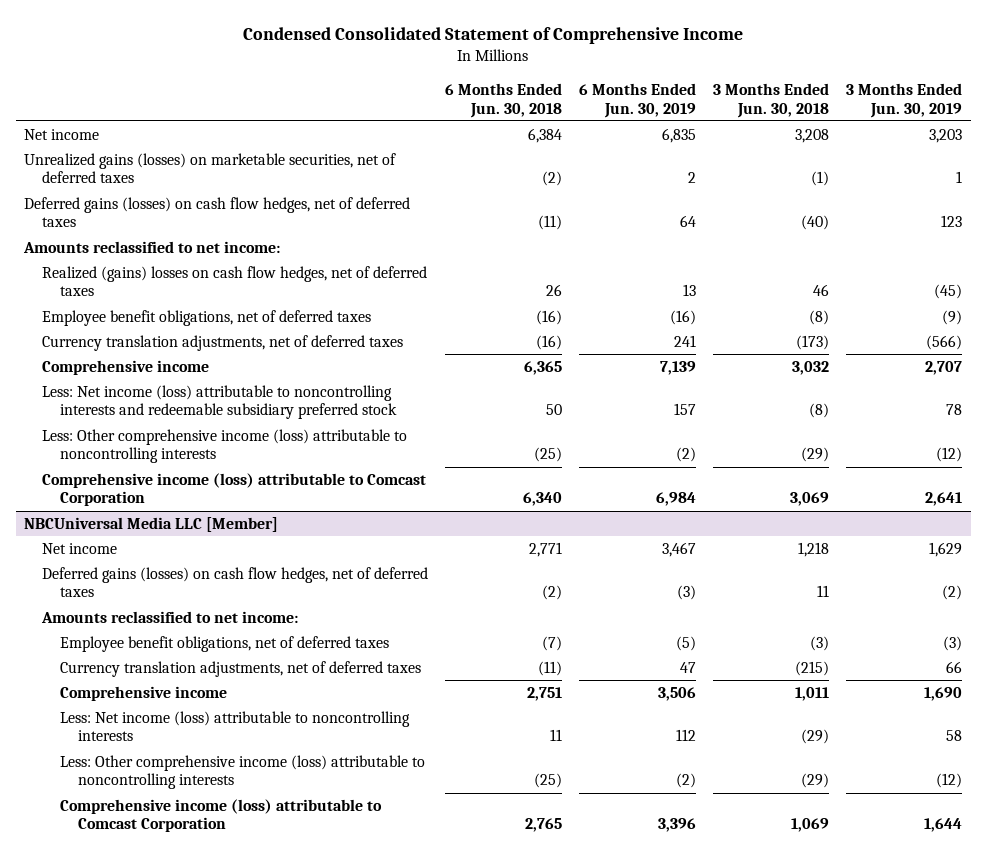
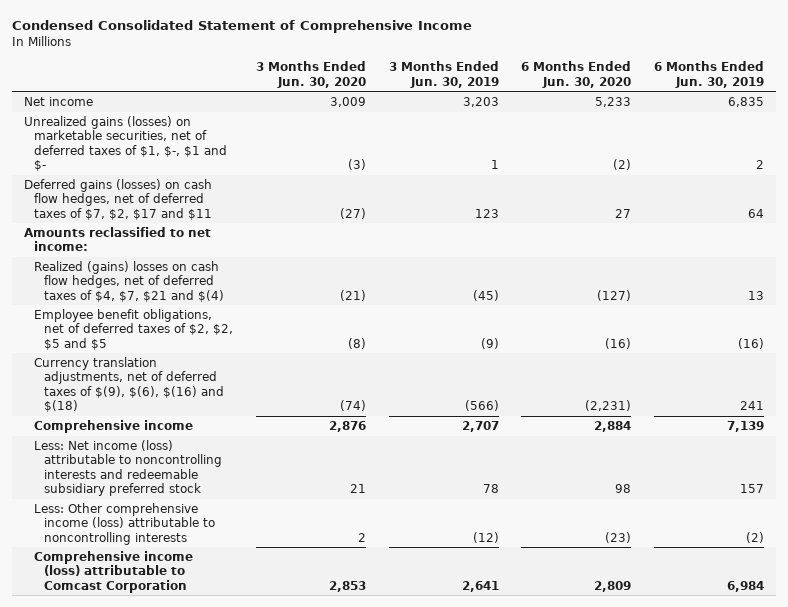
- | 6 Months Ended Jun. 30, 2018 | 6 Months Ended Jun. 30, 2019 | 3 Months Ended Jun. 30, 2018 | 3 Months Ended Jun. 30, 2019
+ | 3 Months Ended Jun. 30, 2020 | 3 Months Ended Jun. 30, 2019 | 6 Months Ended Jun. 30, 2020 | 6 Months Ended Jun. 30, 2019
- Unrealized gains (losses) on marketable securities, net of deferred taxes | (2) | 2 | (1) | 1
- Deferred gains (losses) on cash flow hedges, net of deferred taxes | (11) | 64 | (40) | 123
+ Unrealized gains (losses) on marketable securities, net of deferred taxes of $1, $-, $1 and $- | (3) | 1 | (2) | 2
+ Deferred gains (losses) on cash flow hedges, net of deferred taxes of $7, $2, $17 and $11 | (27) | 123 | 27 | 64
- Realized (gains) losses on cash flow hedges, net of deferred taxes | 26 | 13 | 46 | (45)
- Employee benefit obligations, net of deferred taxes | (16) | (16) | (8) | (9)
- Currency translation adjustments, net of deferred taxes | (16) | 241 | (173) | (566)
+ Realized (gains) losses on cash flow hedges, net of deferred taxes of $4, $7, $21 and $(4) | (21) | (45) | (127) | 13
+ Employee benefit obligations, net of deferred taxes of $2, $2, $5 and $5 | (8) | (9) | (16) | (16)
+ Currency translation adjustments, net of deferred taxes of $(9), $(6), $(16) and $(18) | (74) | (566) | (2,231) | 241
- NBCUniversal Media LLC [Member]
- Net income | 2,771 | 3,467 | 1,218 | 1,629
- Deferred gains (losses) on cash flow hedges, net of deferred taxes | (2) | (3) | 11 | (2)
- Amounts reclassified to net income:
- Employee benefit obligations, net of deferred taxes | (7) | (5) | (3) | (3)
- Currency translation adjustments, net of deferred taxes | (11) | 47 | (215) | 66
- Comprehensive income | 2,751 | 3,506 | 1,011 | 1,690
- Less: Net income (loss) attributable to noncontrolling interests | 11 | 112 | (29) | 58
- Less: Other comprehensive income (loss) attributable to noncontrolling interests | (25) | (2) | (29) | (12)
- Comprehensive income (loss) attributable to Comcast Corporation | 2,765 | 3,396 | 1,069 | 1,644

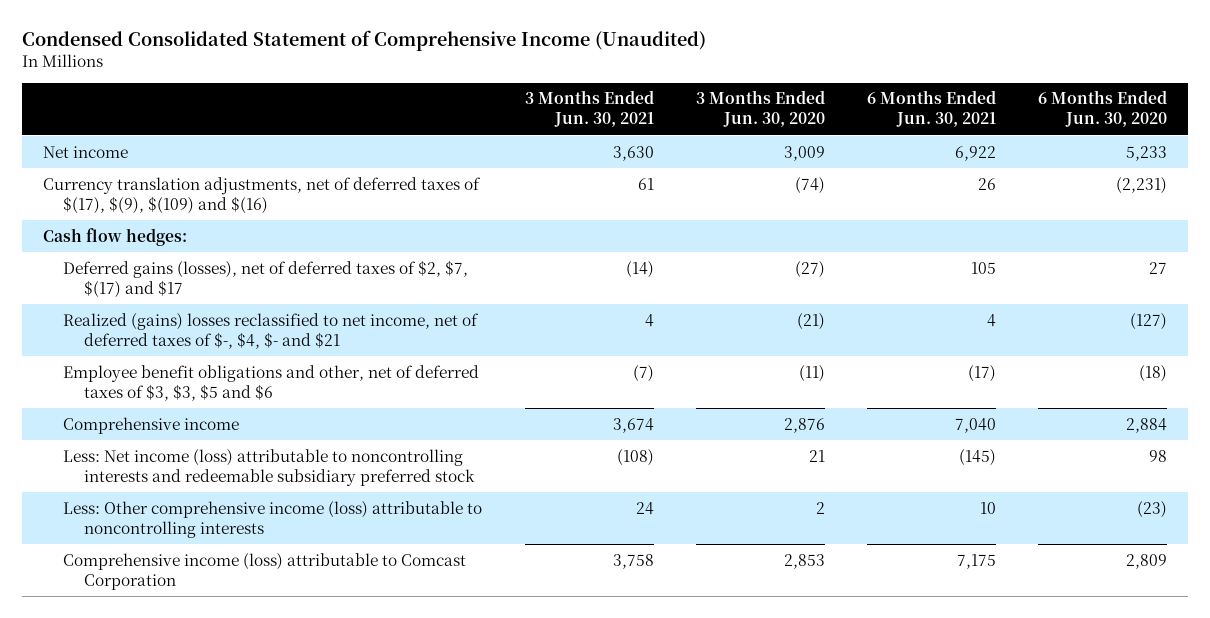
- Condensed Consolidated Statement of Comprehensive Income
+ Condensed Consolidated Statement of Comprehensive Income (Unaudited)
- | 3 Months Ended Jun. 30, 2020 | 3 Months Ended Jun. 30, 2019 | 6 Months Ended Jun. 30, 2020 | 6 Months Ended Jun. 30, 2019
+ | 3 Months Ended Jun. 30, 2021 | 3 Months Ended Jun. 30, 2020 | 6 Months Ended Jun. 30, 2021 | 6 Months Ended Jun. 30, 2020
- Unrealized gains (losses) on marketable securities, net of deferred taxes of $1, $-, $1 and $- | (3) | 1 | (2) | 2
- Deferred gains (losses) on cash flow hedges, net of deferred taxes of $7, $2, $17 and $11 | (27) | 123 | 27 | 64
- Amounts reclassified to net income:
- Realized (gains) losses on cash flow hedges, net of deferred taxes of $4, $7, $21 and $(4) | (21) | (45) | (127) | 13
- Employee benefit obligations, net of deferred taxes of $2, $2, $5 and $5 | (8) | (9) | (16) | (16)
- Currency translation adjustments, net of deferred taxes of $(9), $(6), $(16) and $(18) | (74) | (566) | (2,231) | 241
+ Currency translation adjustments, net of deferred taxes of $(17), $(9), $(109) and $(16) | 61 | (74) | 26 | (2,231)
+ Cash flow hedges:
+ Deferred gains (losses), net of deferred taxes of $2, $7, $(17) and $17 | (14) | (27) | 105 | 27
+ Realized (gains) losses reclassified to net income, net of deferred taxes of $-, $4, $- and $21 | 4 | (21) | 4 | (127)
+ Employee benefit obligations and other, net of deferred taxes of $3, $3, $5 and $6 | (7) | (11) | (17) | (18)

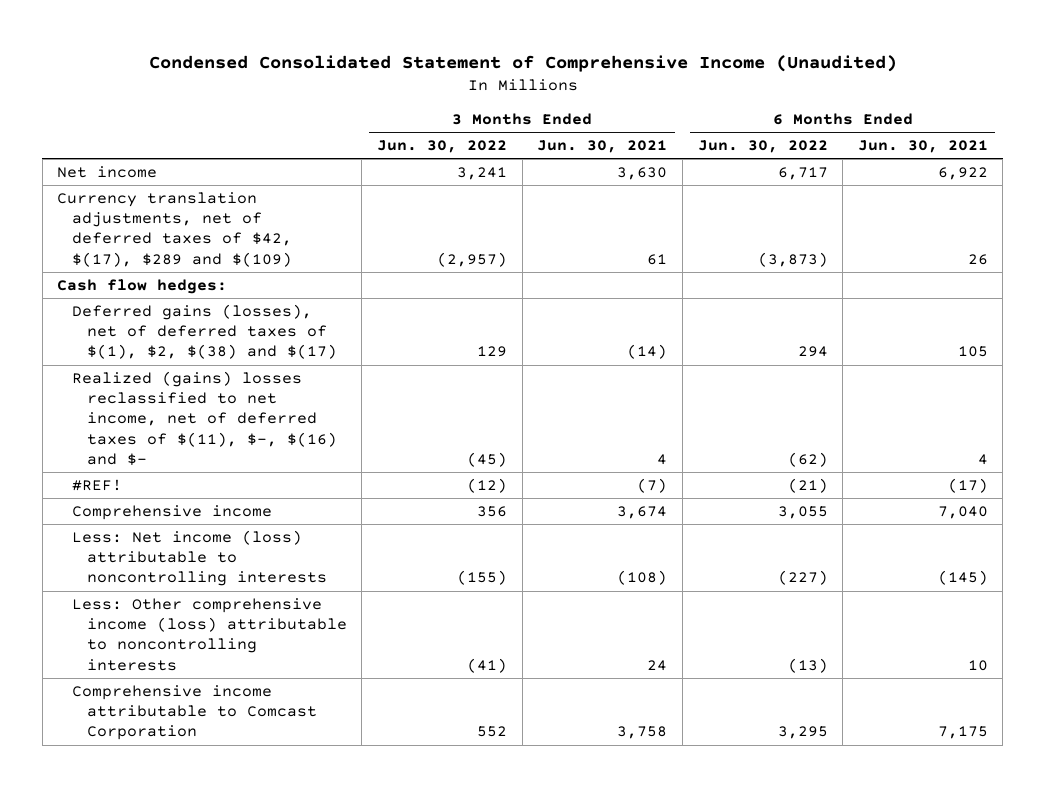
- | 3 Months Ended Jun. 30, 2021 | 3 Months Ended Jun. 30, 2020 | 6 Months Ended Jun. 30, 2021 | 6 Months Ended Jun. 30, 2020
+ | 3 Months Ended Jun. 30, 2022 | 3 Months Ended Jun. 30, 2021 | 6 Months Ended Jun. 30, 2022 | 6 Months Ended Jun. 30, 2021
- Currency translation adjustments, net of deferred taxes of $(17), $(9), $(109) and $(16) | 61 | (74) | 26 | (2,231)
+ Currency translation adjustments, net of deferred taxes of $42, $(17), $289 and $(109) | (2,957) | 61 | (3,873) | 26
- Deferred gains (losses), net of deferred taxes of $2, $7, $(17) and $17 | (14) | (27) | 105 | 27
- Realized (gains) losses reclassified to net income, net of deferred taxes of $-, $4, $- and $21 | 4 | (21) | 4 | (127)
- Employee benefit obligations and other, net of deferred taxes of $3, $3, $5 and $6 | (7) | (11) | (17) | (18)
+ Deferred gains (losses), net of deferred taxes of $(1), $2, $(38) and $(17) | 129 | (14) | 294 | 105
+ Realized (gains) losses reclassified to net income, net of deferred taxes of $(11), $-, $(16) and $- | (45) | 4 | (62) | 4
+ #REF! | (12) | (7) | (21) | (17)
- Less: Net income (loss) attributable to noncontrolling interests and redeemable subsidiary preferred stock | (108) | 21 | (145) | 98
+ Less: Net income (loss) attributable to noncontrolling interests | (155) | (108) | (227) | (145)
- Comprehensive income (loss) attributable to Comcast Corporation | 3,758 | 2,853 | 7,175 | 2,809
+ Comprehensive income attributable to Comcast Corporation | 552 | 3,758 | 3,295 | 7,175

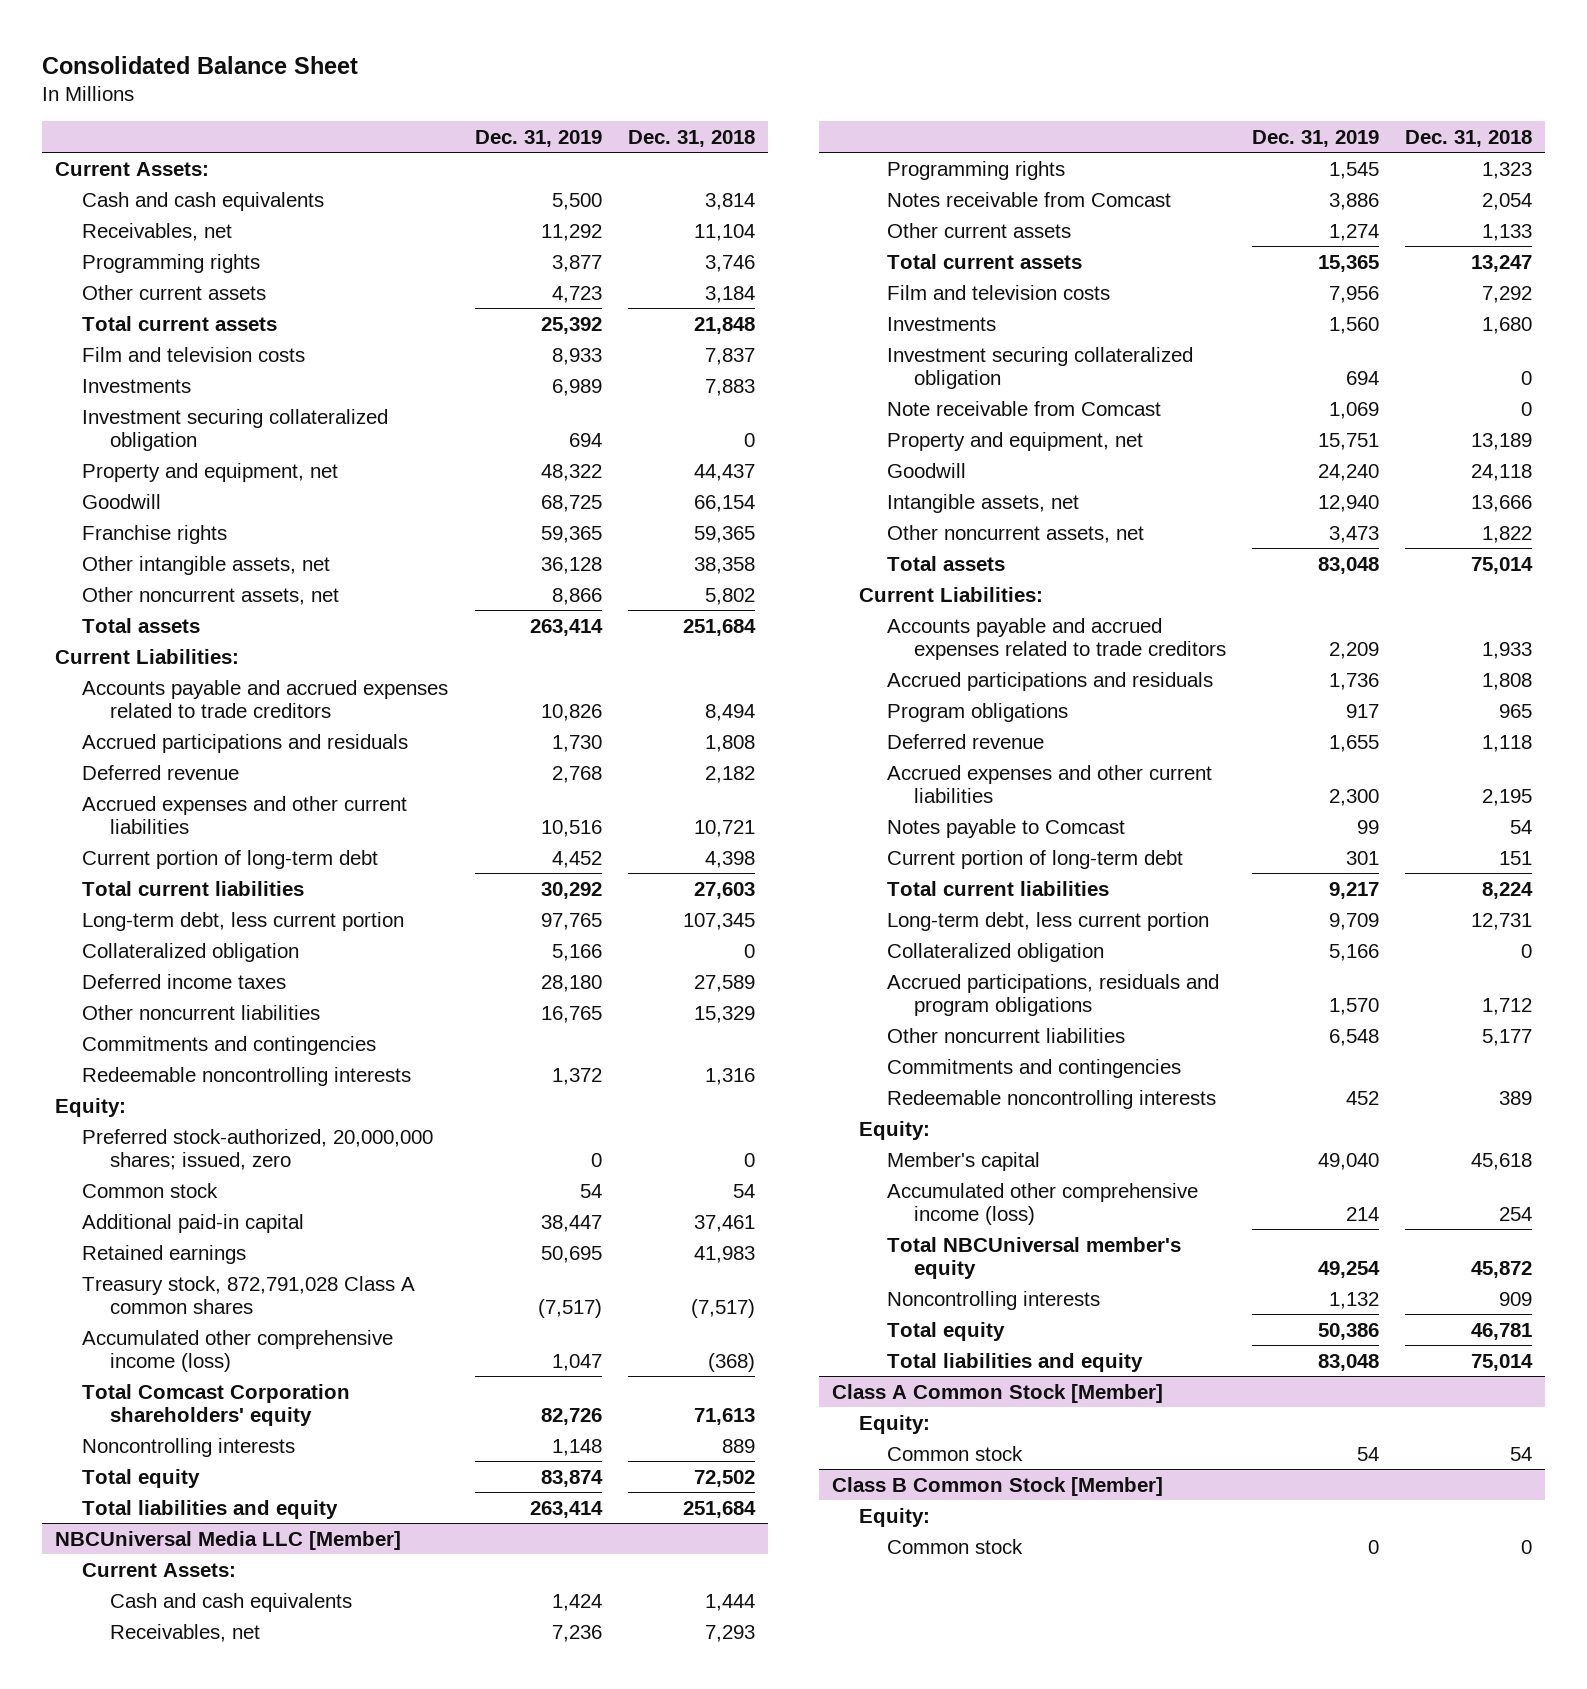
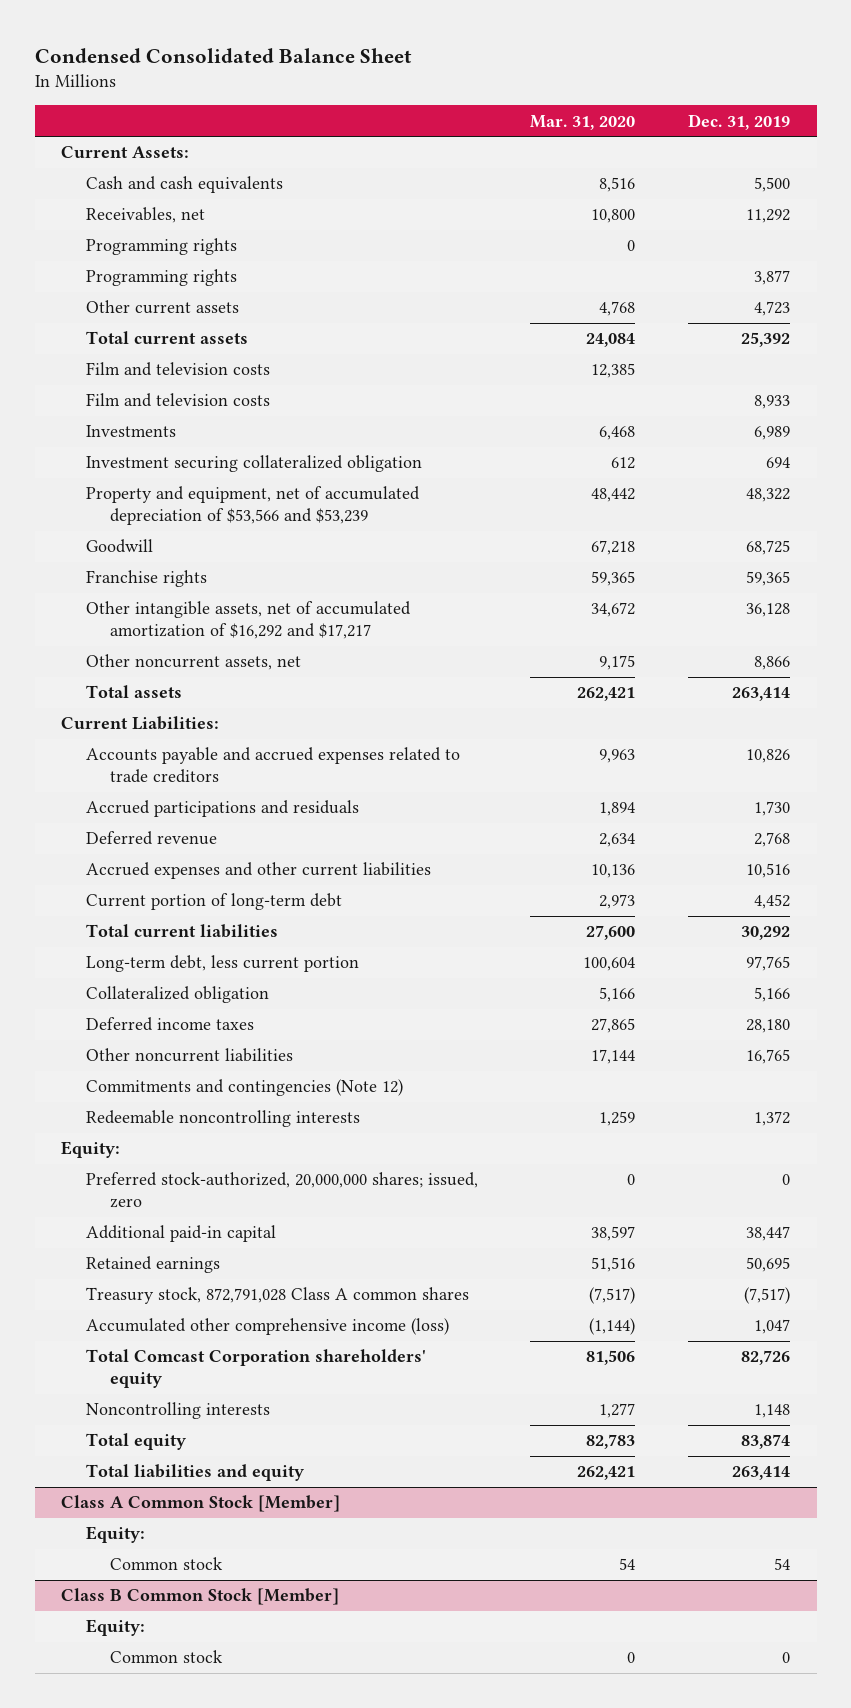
- Consolidated Balance Sheet
+ Condensed Consolidated Balance Sheet
- | Dec. 31, 2019 | Dec. 31, 2018
+ | Mar. 31, 2020 | Dec. 31, 2019
+ Programming rights | 0 |
+ Film and television costs | 12,385 |
- Property and equipment, net | 48,322 | 44,437
+ Property and equipment, net of accumulated depreciation of $53,566 and $53,239 | 48,442 | 48,322
- Other intangible assets, net | 36,128 | 38,358
+ Other intangible assets, net of accumulated amortization of $16,292 and $17,217 | 34,672 | 36,128
- Commitments and contingencies
+ Commitments and contingencies (Note 12)
- Common stock | 54 | 54
- NBCUniversal Media LLC [Member]
- Current Assets:
- Cash and cash equivalents | 1,424 | 1,444
- Receivables, net | 7,236 | 7,293
- Programming rights | 1,545 | 1,323
- Notes receivable from Comcast | 3,886 | 2,054
- Other current assets | 1,274 | 1,133
- Total current assets | 15,365 | 13,247
- Film and television costs | 7,956 | 7,292
- Investments | 1,560 | 1,680
- Investment securing collateralized obligation | 694 | 0
- Note receivable from Comcast | 1,069 | 0
- Property and equipment, net | 15,751 | 13,189
- Goodwill | 24,240 | 24,118
- Intangible assets, net | 12,940 | 13,666
- Other noncurrent assets, net | 3,473 | 1,822
- Total assets | 83,048 | 75,014
- Current Liabilities:
- Accounts payable and accrued expenses related to trade creditors | 2,209 | 1,933
- Accrued participations and residuals | 1,736 | 1,808
- Program obligations | 917 | 965
- Deferred revenue | 1,655 | 1,118
- Accrued expenses and other current liabilities | 2,300 | 2,195
- Notes payable to Comcast | 99 | 54
- Current portion of long-term debt | 301 | 151
- Total current liabilities | 9,217 | 8,224
- Long-term debt, less current portion | 9,709 | 12,731
- Collateralized obligation | 5,166 | 0
- Accrued participations, residuals and program obligations | 1,570 | 1,712
- Other noncurrent liabilities | 6,548 | 5,177
- Commitments and contingencies
- Redeemable noncontrolling interests | 452 | 389
- Equity:
- Member's capital | 49,040 | 45,618
- Accumulated other comprehensive income (loss) | 214 | 254
- Total NBCUniversal member's equity | 49,254 | 45,872
- Noncontrolling interests | 1,132 | 909
- Total equity | 50,386 | 46,781
- Total liabilities and equity | 83,048 | 75,014

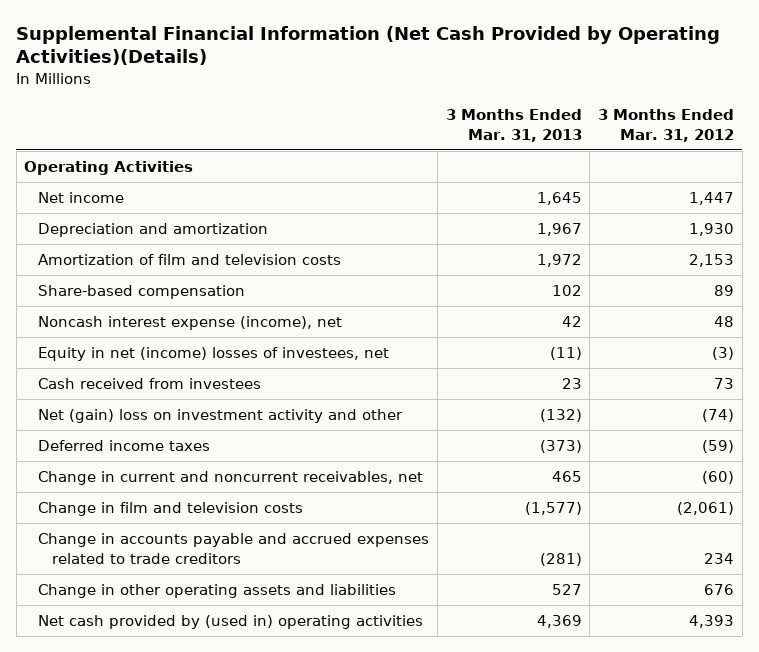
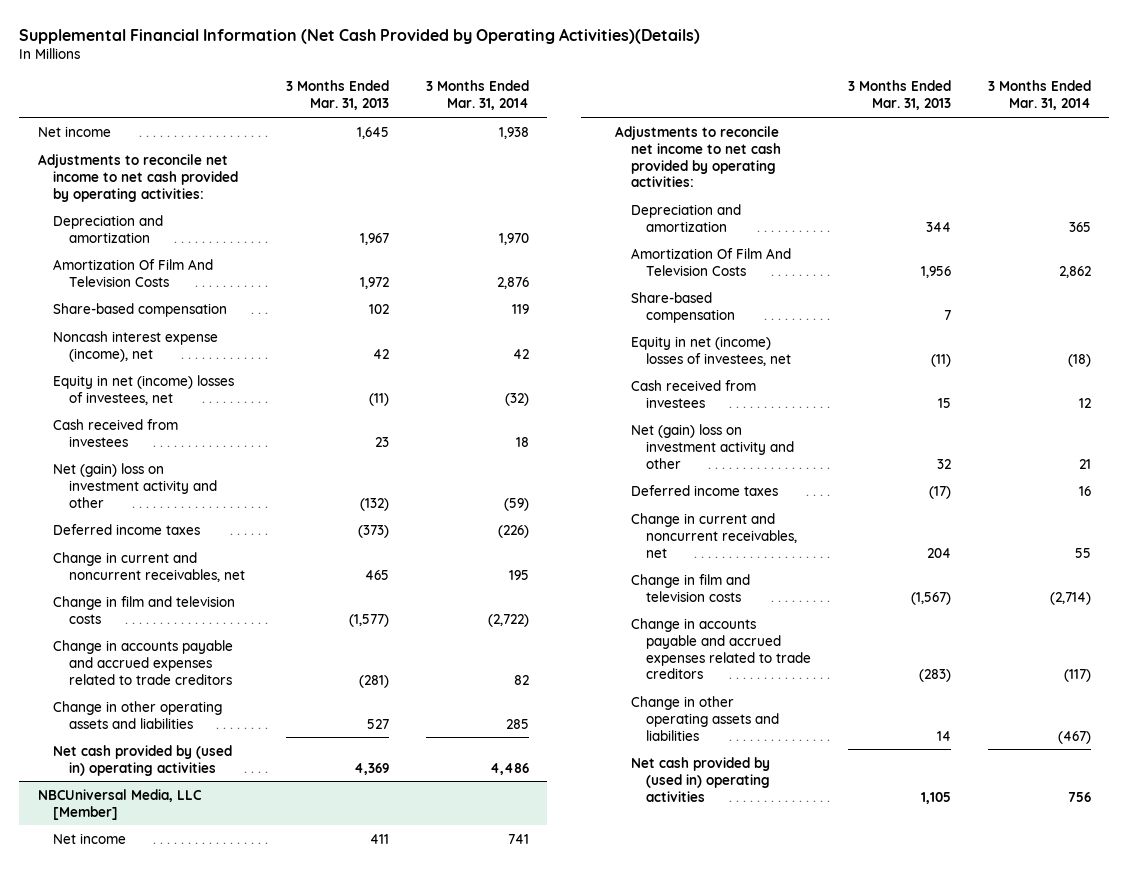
- | 3 Months Ended Mar. 31, 2013 | 3 Months Ended Mar. 31, 2012
+ | 3 Months Ended Mar. 31, 2013 | 3 Months Ended Mar. 31, 2014
- Operating Activities
+ Adjustments to reconcile net income to net cash provided by operating activities:
- Amortization of film and television costs | 1,972 | 2,153
+ Amortization Of Film And Television Costs | 1,972 | 2,876
+ NBCUniversal Media, LLC [Member]
+ Net income | 411 | 741
+ Adjustments to reconcile net income to net cash provided by operating activities:
+ Depreciation and amortization | 344 | 365
+ Amortization Of Film And Television Costs | 1,956 | 2,862
+ Share-based compensation | 7 |
+ Equity in net (income) losses of investees, net | (11) | (18)
+ Cash received from investees | 15 | 12
+ Net (gain) loss on investment activity and other | 32 | 21
+ Deferred income taxes | (17) | 16
+ Change in current and noncurrent receivables, net | 204 | 55
+ Change in film and television costs | (1,567) | (2,714)
+ Change in accounts payable and accrued expenses related to trade creditors | (283) | (117)
+ Change in other operating assets and liabilities | 14 | (467)
+ Net cash provided by (used in) operating activities | 1,105 | 756

